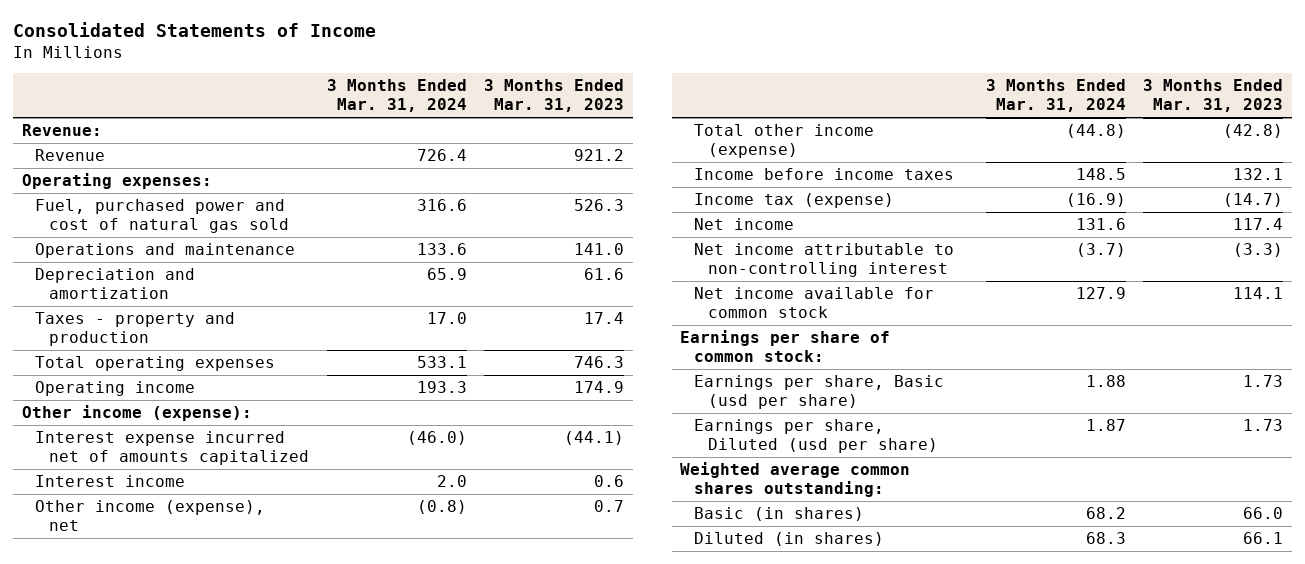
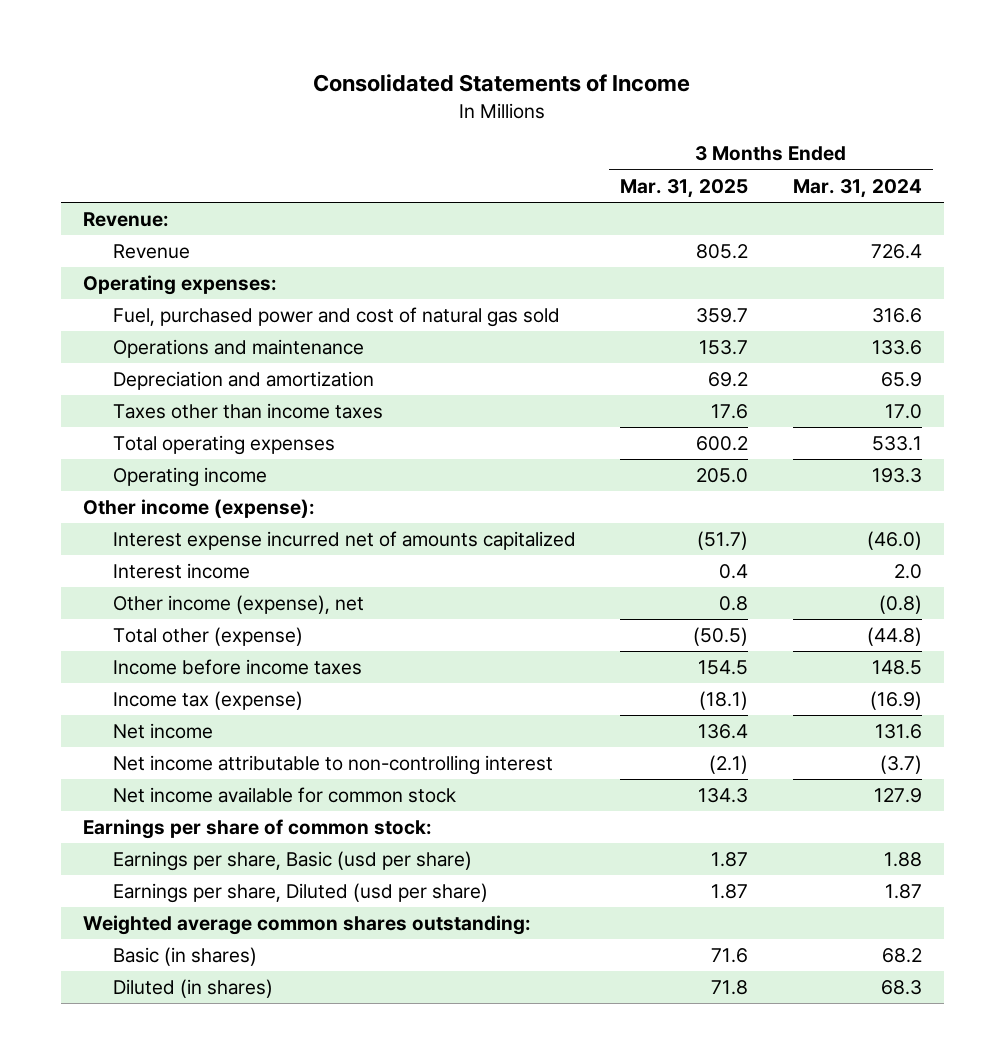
- | 3 Months Ended Mar. 31, 2024 | 3 Months Ended Mar. 31, 2023
+ | 3 Months Ended Mar. 31, 2025 | 3 Months Ended Mar. 31, 2024
- Taxes - property and production | 17.0 | 17.4
+ Taxes other than income taxes | 17.6 | 17.0
- Total other income (expense) | (44.8) | (42.8)
+ Total other (expense) | (50.5) | (44.8)

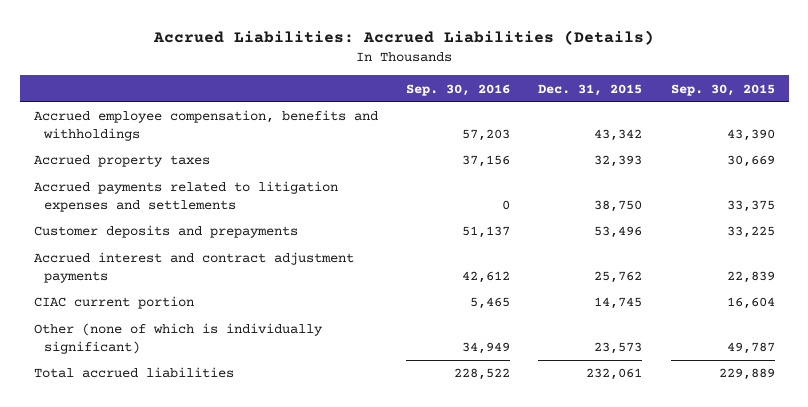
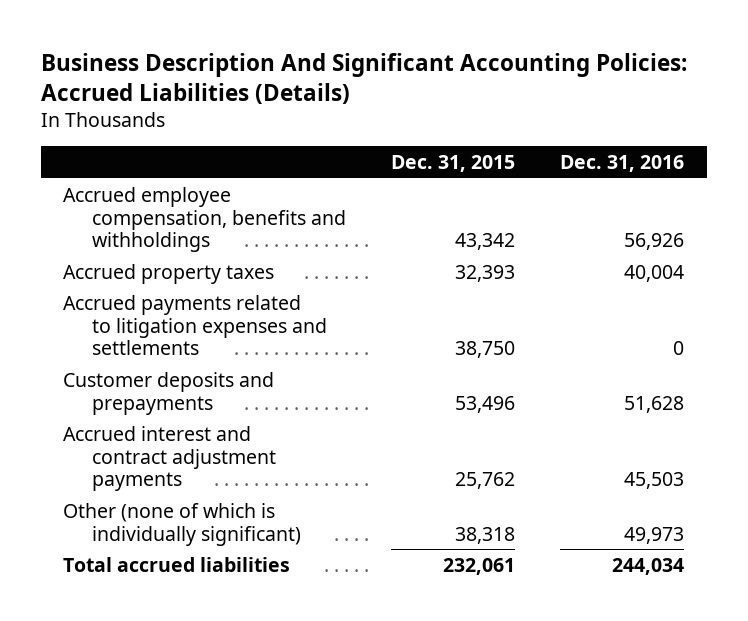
- Accrued Liabilities: Accrued Liabilities (Details)
+ Business Description And Significant Accounting Policies: Accrued Liabilities (Details)
- | Sep. 30, 2016 | Dec. 31, 2015 | Sep. 30, 2015
+ | Dec. 31, 2015 | Dec. 31, 2016
- CIAC current portion | 5,465 | 14,745 | 16,604
- Other (none of which is individually significant) | 34,949 | 23,573 | 49,787
+ Other (none of which is individually significant) | 38,318 | 49,973

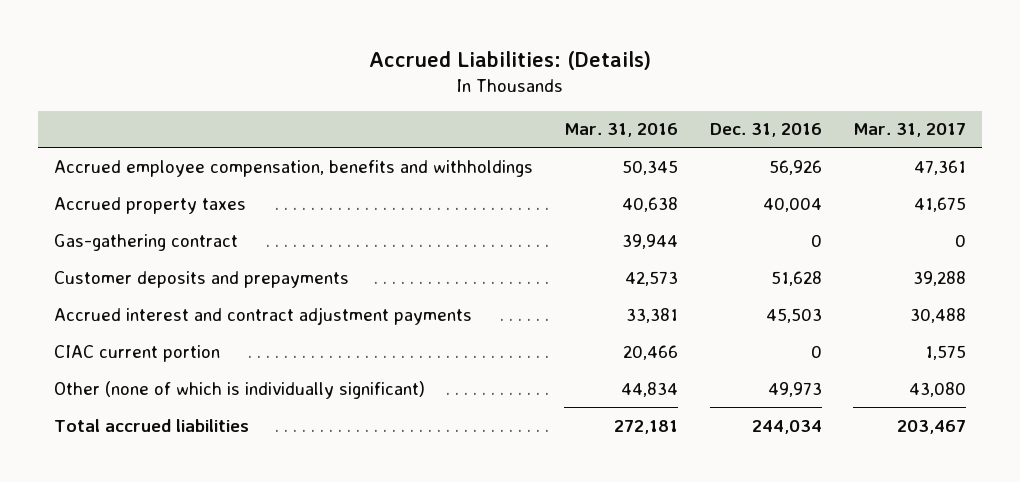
- Business Description And Significant Accounting Policies: Accrued Liabilities (Details)
+ Accrued Liabilities: (Details)
- | Dec. 31, 2015 | Dec. 31, 2016
+ | Mar. 31, 2016 | Dec. 31, 2016 | Mar. 31, 2017
- Accrued payments related to litigation expenses and settlements | 38,750 | 0
+ Gas-gathering contract | 39,944 | 0 | 0
+ CIAC current portion | 20,466 | 0 | 1,575

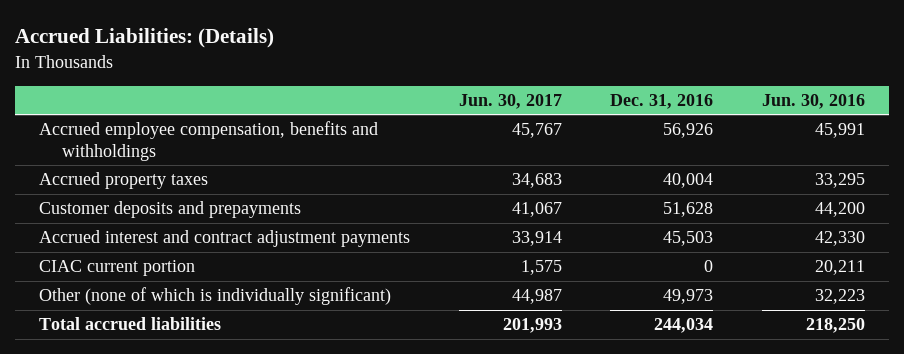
- | Mar. 31, 2016 | Dec. 31, 2016 | Mar. 31, 2017
+ | Jun. 30, 2017 | Dec. 31, 2016 | Jun. 30, 2016
- Gas-gathering contract | 39,944 | 0 | 0

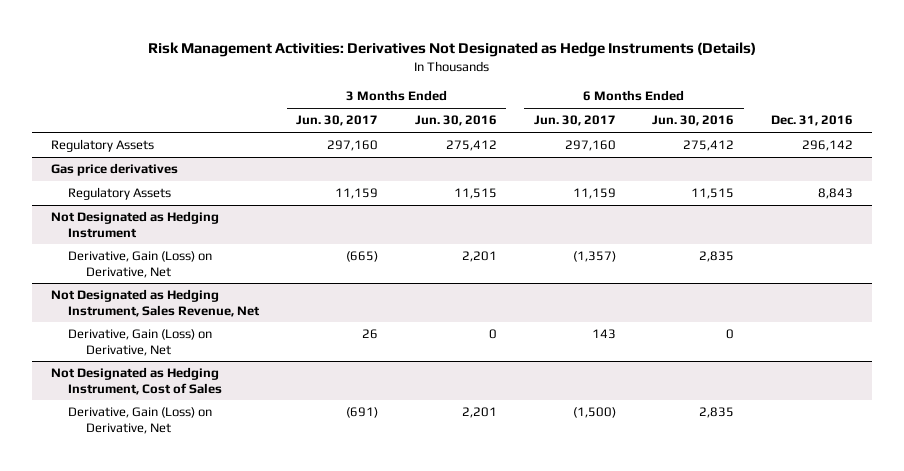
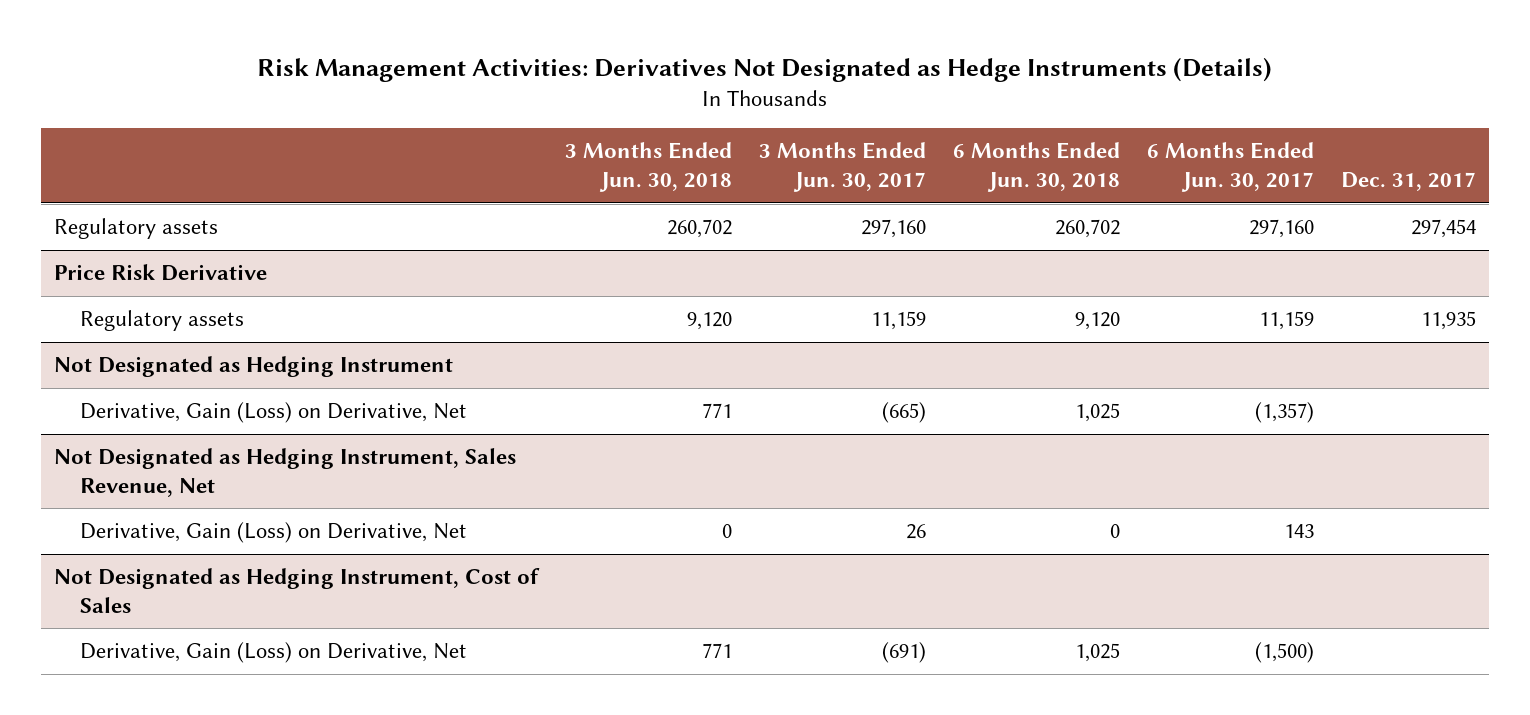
- | 3 Months Ended Jun. 30, 2017 | 3 Months Ended Jun. 30, 2016 | 6 Months Ended Jun. 30, 2017 | 6 Months Ended Jun. 30, 2016 | Dec. 31, 2016
+ | 3 Months Ended Jun. 30, 2018 | 3 Months Ended Jun. 30, 2017 | 6 Months Ended Jun. 30, 2018 | 6 Months Ended Jun. 30, 2017 | Dec. 31, 2017
- Regulatory Assets | 297,160 | 275,412 | 297,160 | 275,412 | 296,142
- Gas price derivatives
- Regulatory Assets | 11,159 | 11,515 | 11,159 | 11,515 | 8,843
+ Regulatory assets | 260,702 | 297,160 | 260,702 | 297,160 | 297,454
+ Price Risk Derivative
+ Regulatory assets | 9,120 | 11,159 | 9,120 | 11,159 | 11,935

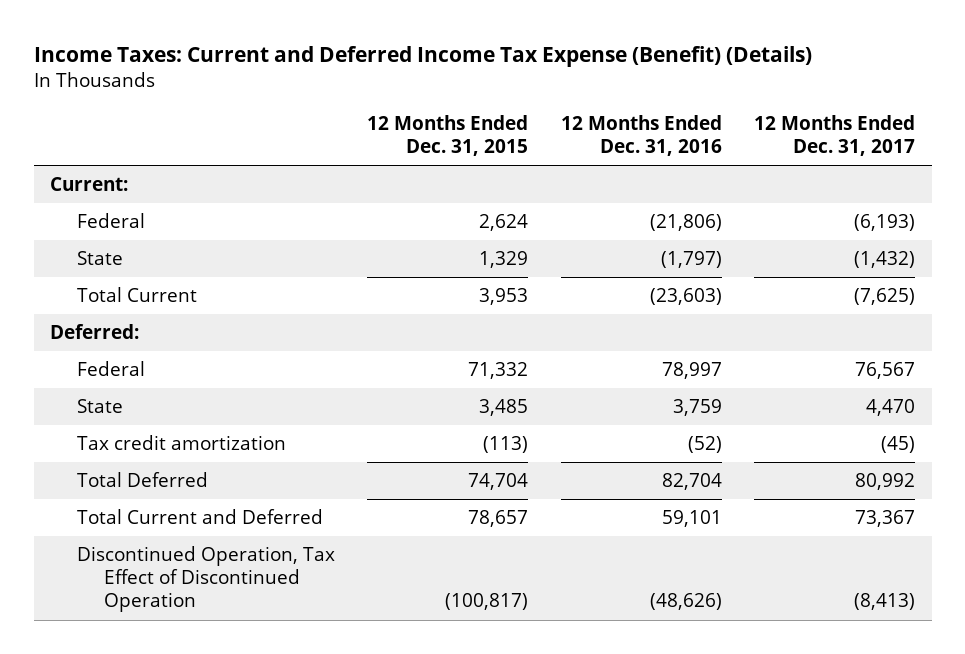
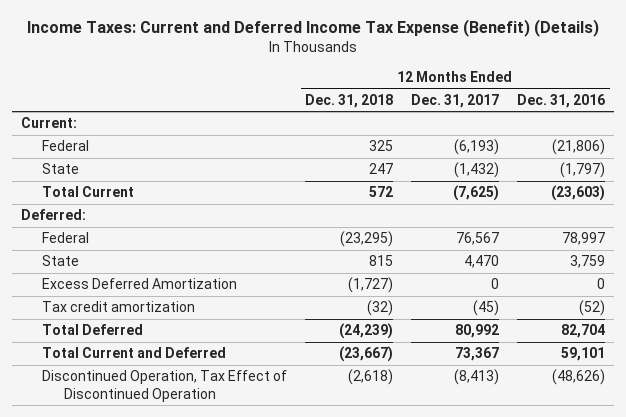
- | 12 Months Ended Dec. 31, 2015 | 12 Months Ended Dec. 31, 2016 | 12 Months Ended Dec. 31, 2017
+ | 12 Months Ended Dec. 31, 2018 | 12 Months Ended Dec. 31, 2017 | 12 Months Ended Dec. 31, 2016
+ Excess Deferred Amortization | (1,727) | 0 | 0

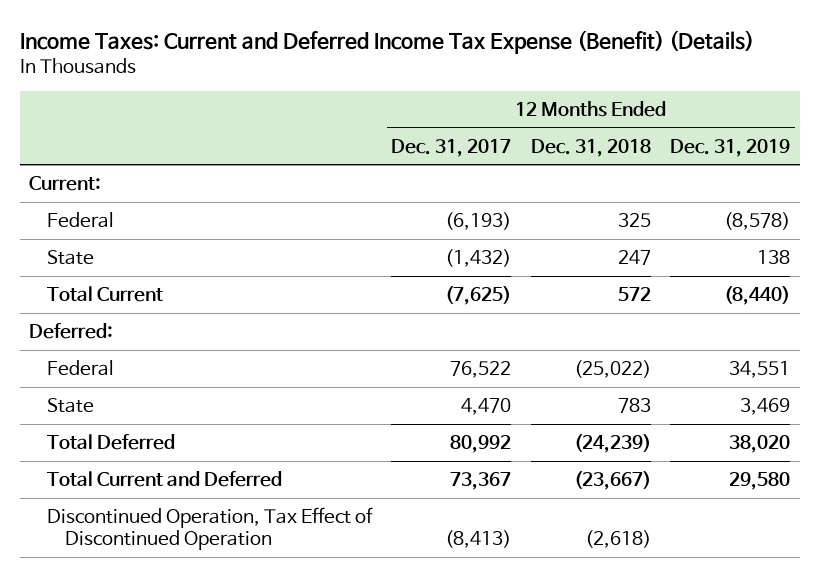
- | 12 Months Ended Dec. 31, 2018 | 12 Months Ended Dec. 31, 2017 | 12 Months Ended Dec. 31, 2016
+ | 12 Months Ended Dec. 31, 2017 | 12 Months Ended Dec. 31, 2018 | 12 Months Ended Dec. 31, 2019
- Federal | (23,295) | 76,567 | 78,997
- State | 815 | 4,470 | 3,759
- Excess Deferred Amortization | (1,727) | 0 | 0
- Tax credit amortization | (32) | (45) | (52)
+ Federal | 76,522 | (25,022) | 34,551
+ State | 4,470 | 783 | 3,469

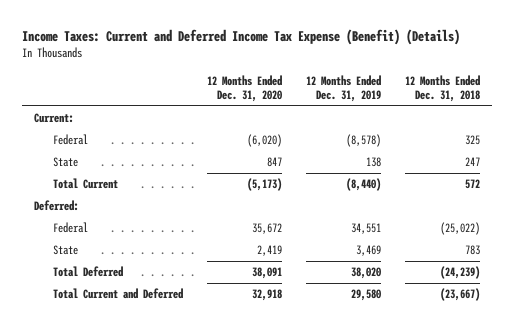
- | 12 Months Ended Dec. 31, 2017 | 12 Months Ended Dec. 31, 2018 | 12 Months Ended Dec. 31, 2019
+ | 12 Months Ended Dec. 31, 2020 | 12 Months Ended Dec. 31, 2019 | 12 Months Ended Dec. 31, 2018
- Discontinued Operation, Tax Effect of Discontinued Operation | (8,413) | (2,618) |

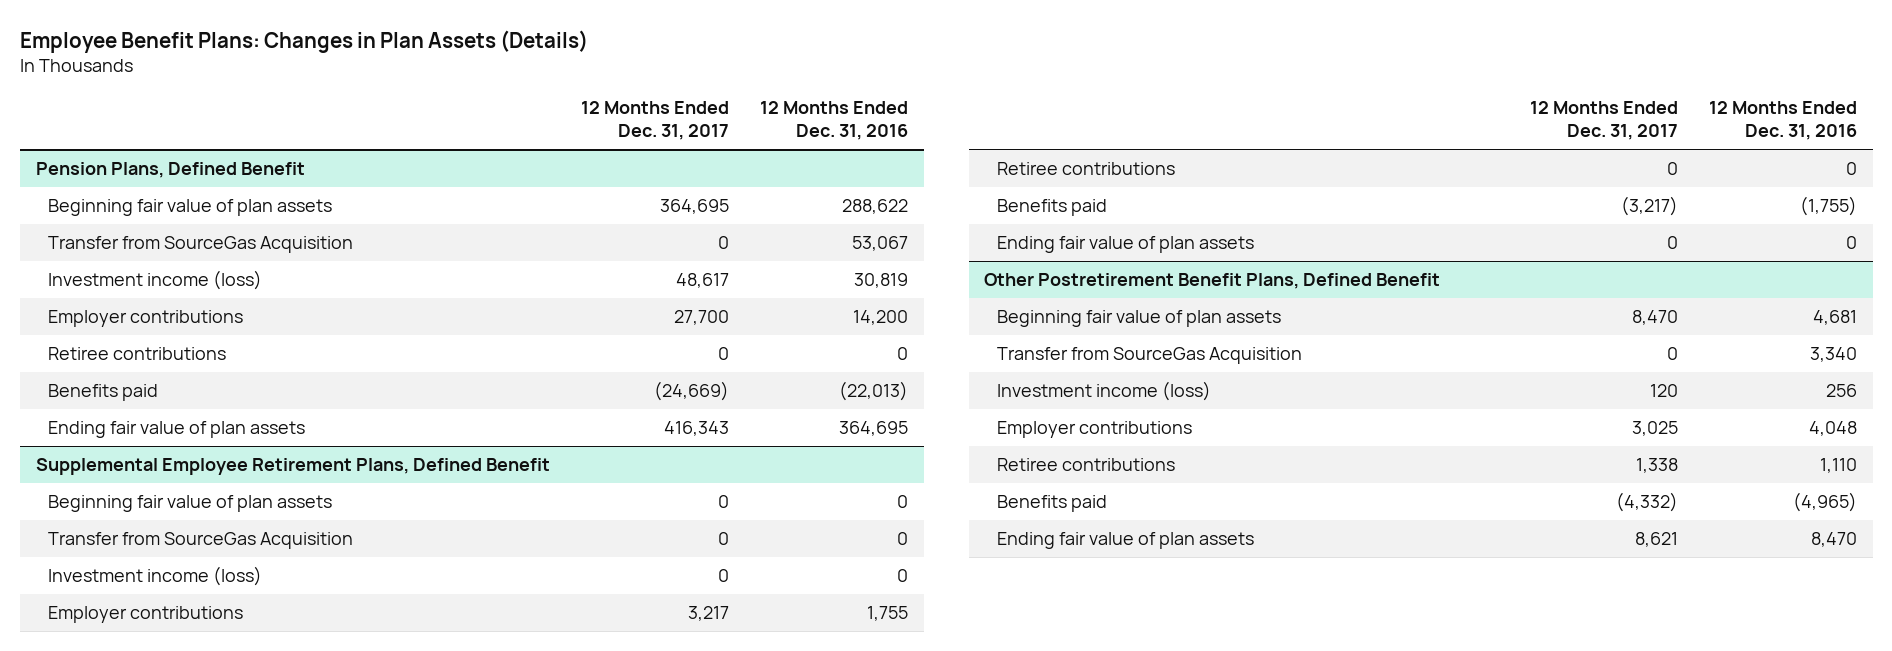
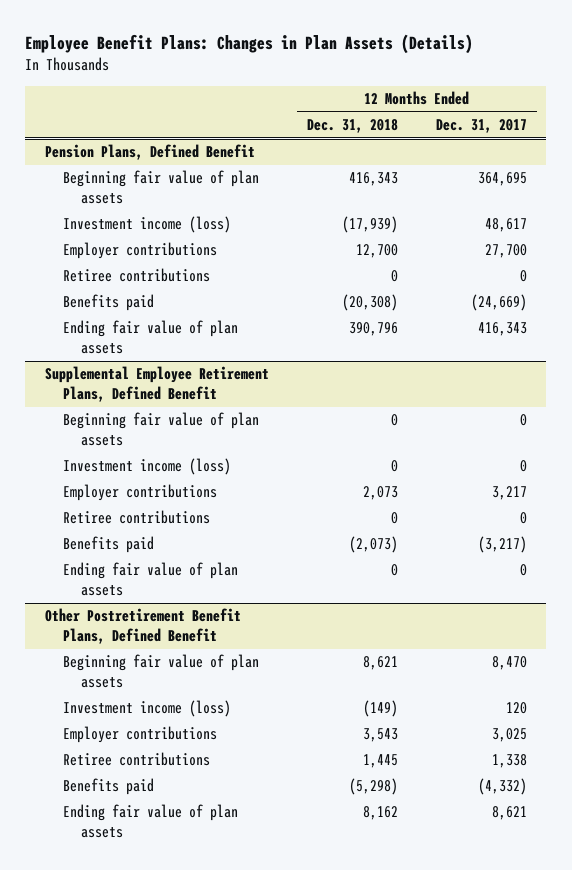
- | 12 Months Ended Dec. 31, 2017 | 12 Months Ended Dec. 31, 2016
+ | 12 Months Ended Dec. 31, 2018 | 12 Months Ended Dec. 31, 2017
@ Pension Plans, Defined Benefit
- Transfer from SourceGas Acquisition | 0 | 53,067
@ Supplemental Employee Retirement Plans, Defined Benefit
- Transfer from SourceGas Acquisition | 0 | 0
@ Other Postretirement Benefit Plans, Defined Benefit
- Transfer from SourceGas Acquisition | 0 | 3,340

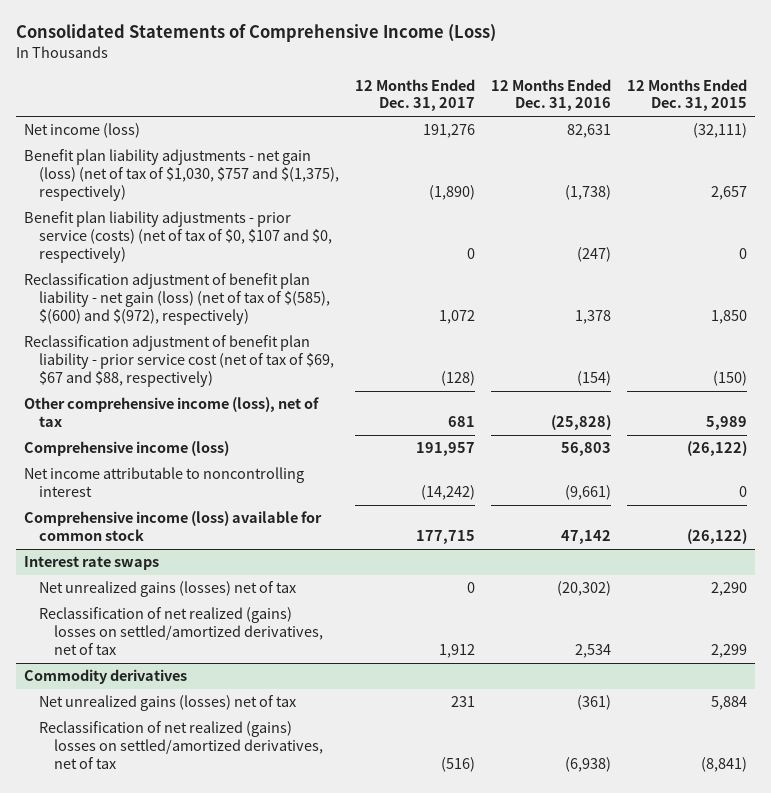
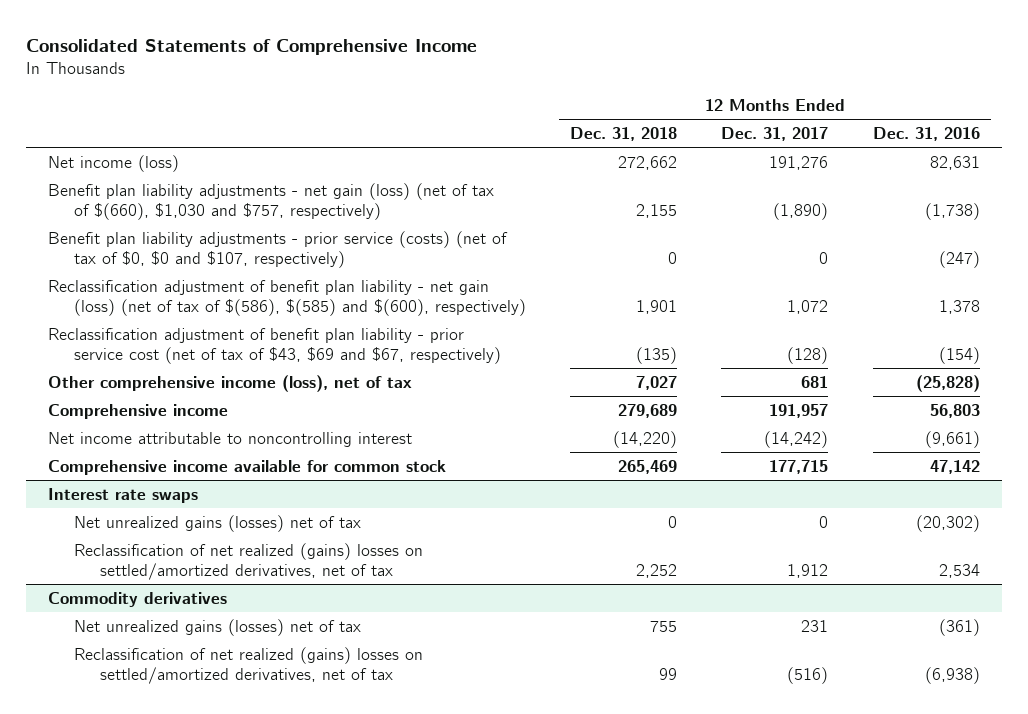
- Consolidated Statements of Comprehensive Income (Loss)
+ Consolidated Statements of Comprehensive Income
- | 12 Months Ended Dec. 31, 2017 | 12 Months Ended Dec. 31, 2016 | 12 Months Ended Dec. 31, 2015
+ | 12 Months Ended Dec. 31, 2018 | 12 Months Ended Dec. 31, 2017 | 12 Months Ended Dec. 31, 2016
- Benefit plan liability adjustments - net gain (loss) (net of tax of $1,030, $757 and $(1,375), respectively) | (1,890) | (1,738) | 2,657
- Benefit plan liability adjustments - prior service (costs) (net of tax of $0, $107 and $0, respectively) | 0 | (247) | 0
- Reclassification adjustment of benefit plan liability - net gain (loss) (net of tax of $(585), $(600) and $(972), respectively) | 1,072 | 1,378 | 1,850
- Reclassification adjustment of benefit plan liability - prior service cost (net of tax of $69, $67 and $88, respectively) | (128) | (154) | (150)
+ Benefit plan liability adjustments - net gain (loss) (net of tax of $(660), $1,030 and $757, respectively) | 2,155 | (1,890) | (1,738)
+ Benefit plan liability adjustments - prior service (costs) (net of tax of $0, $0 and $107, respectively) | 0 | 0 | (247)
+ Reclassification adjustment of benefit plan liability - net gain (loss) (net of tax of $(586), $(585) and $(600), respectively) | 1,901 | 1,072 | 1,378
+ Reclassification adjustment of benefit plan liability - prior service cost (net of tax of $43, $69 and $67, respectively) | (135) | (128) | (154)
- Comprehensive income (loss) | 191,957 | 56,803 | (26,122)
+ Comprehensive income | 279,689 | 191,957 | 56,803
- Comprehensive income (loss) available for common stock | 177,715 | 47,142 | (26,122)
+ Comprehensive income available for common stock | 265,469 | 177,715 | 47,142

